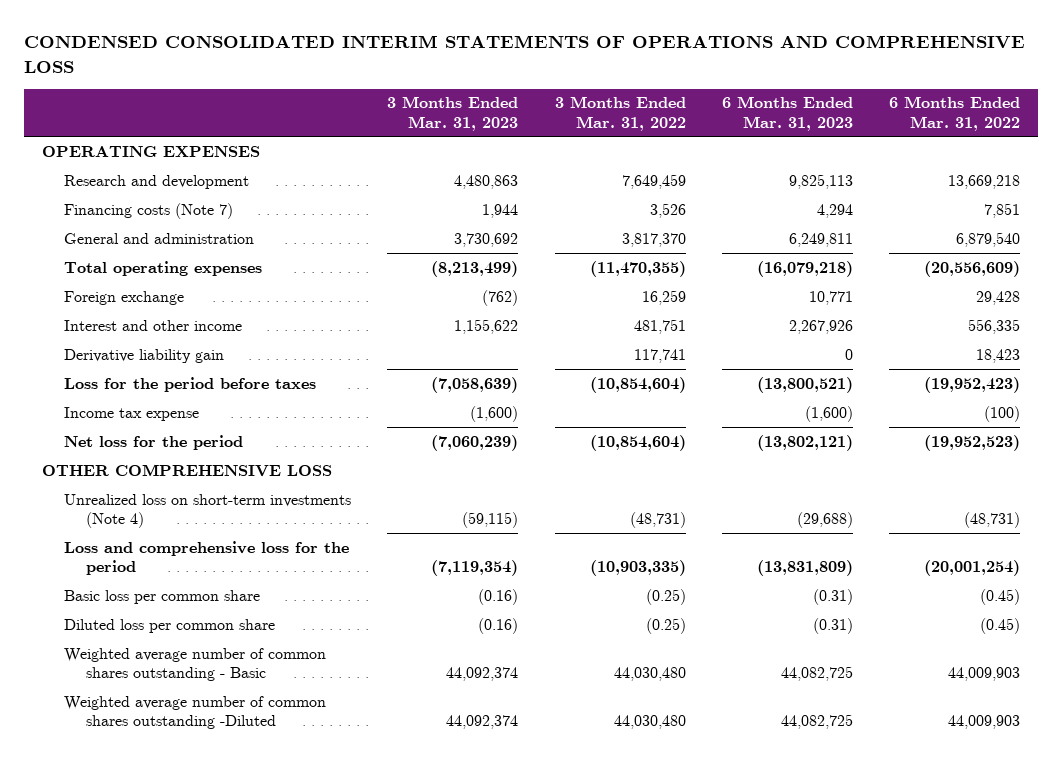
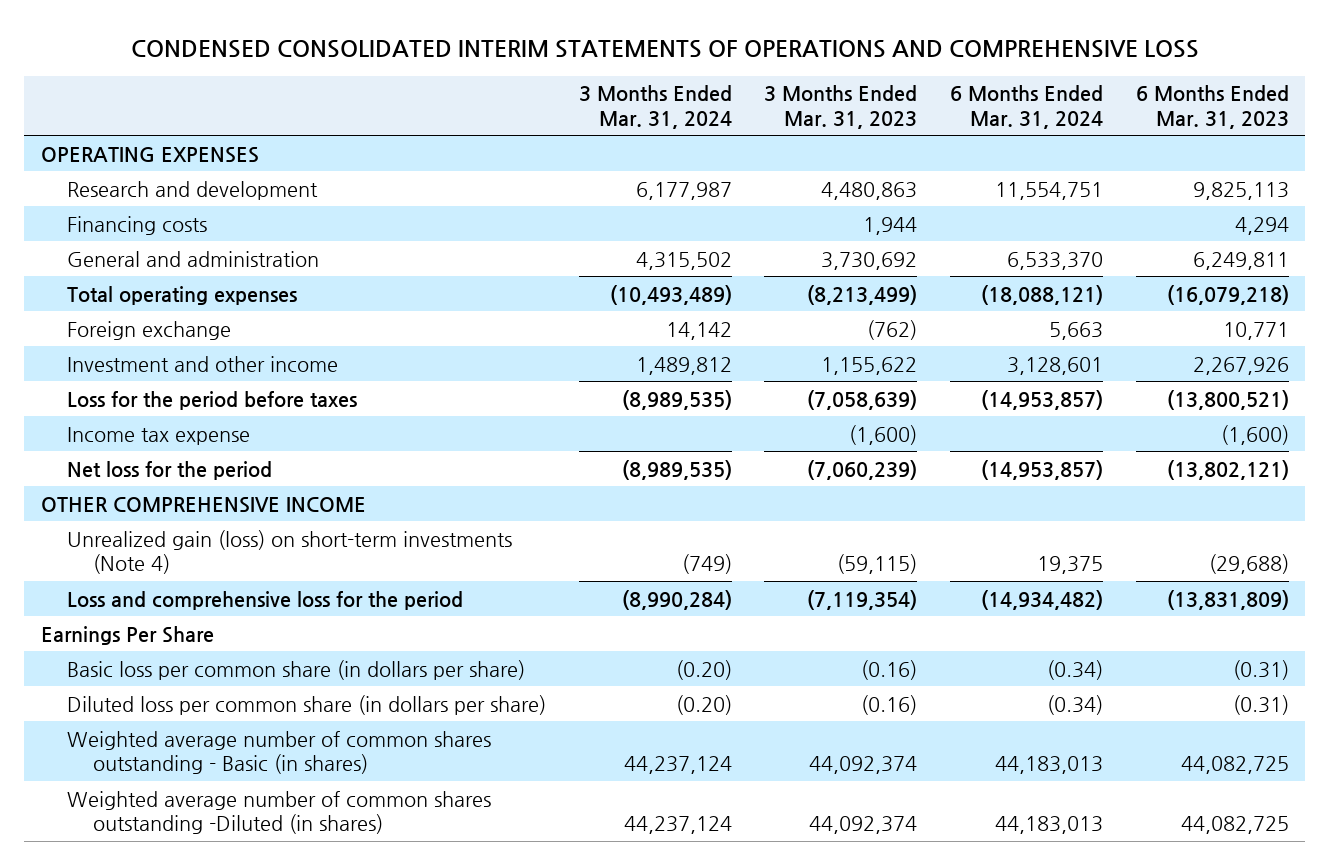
- | 3 Months Ended Mar. 31, 2023 | 3 Months Ended Mar. 31, 2022 | 6 Months Ended Mar. 31, 2023 | 6 Months Ended Mar. 31, 2022
+ | 3 Months Ended Mar. 31, 2024 | 3 Months Ended Mar. 31, 2023 | 6 Months Ended Mar. 31, 2024 | 6 Months Ended Mar. 31, 2023
- Financing costs (Note 7) | 1,944 | 3,526 | 4,294 | 7,851
+ Financing costs | | 1,944 | | 4,294
- Interest and other income | 1,155,622 | 481,751 | 2,267,926 | 556,335
- Derivative liability gain | | 117,741 | 0 | 18,423
+ Investment and other income | 1,489,812 | 1,155,622 | 3,128,601 | 2,267,926
- OTHER COMPREHENSIVE LOSS
- Unrealized loss on short-term investments (Note 4) | (59,115) | (48,731) | (29,688) | (48,731)
+ OTHER COMPREHENSIVE INCOME
+ Unrealized gain (loss) on short-term investments (Note 4) | (749) | (59,115) | 19,375 | (29,688)
- Basic loss per common share | (0.16) | (0.25) | (0.31) | (0.45)
- Diluted loss per common share | (0.16) | (0.25) | (0.31) | (0.45)
- Weighted average number of common shares outstanding - Basic | 44,092,374 | 44,030,480 | 44,082,725 | 44,009,903
- Weighted average number of common shares outstanding -Diluted | 44,092,374 | 44,030,480 | 44,082,725 | 44,009,903
+ Earnings Per Share
+ Basic loss per common share (in dollars per share) | (0.20) | (0.16) | (0.34) | (0.31)
+ Diluted loss per common share (in dollars per share) | (0.20) | (0.16) | (0.34) | (0.31)
+ Weighted average number of common shares outstanding - Basic (in shares) | 44,237,124 | 44,092,374 | 44,183,013 | 44,082,725
+ Weighted average number of common shares outstanding -Diluted (in shares) | 44,237,124 | 44,092,374 | 44,183,013 | 44,082,725

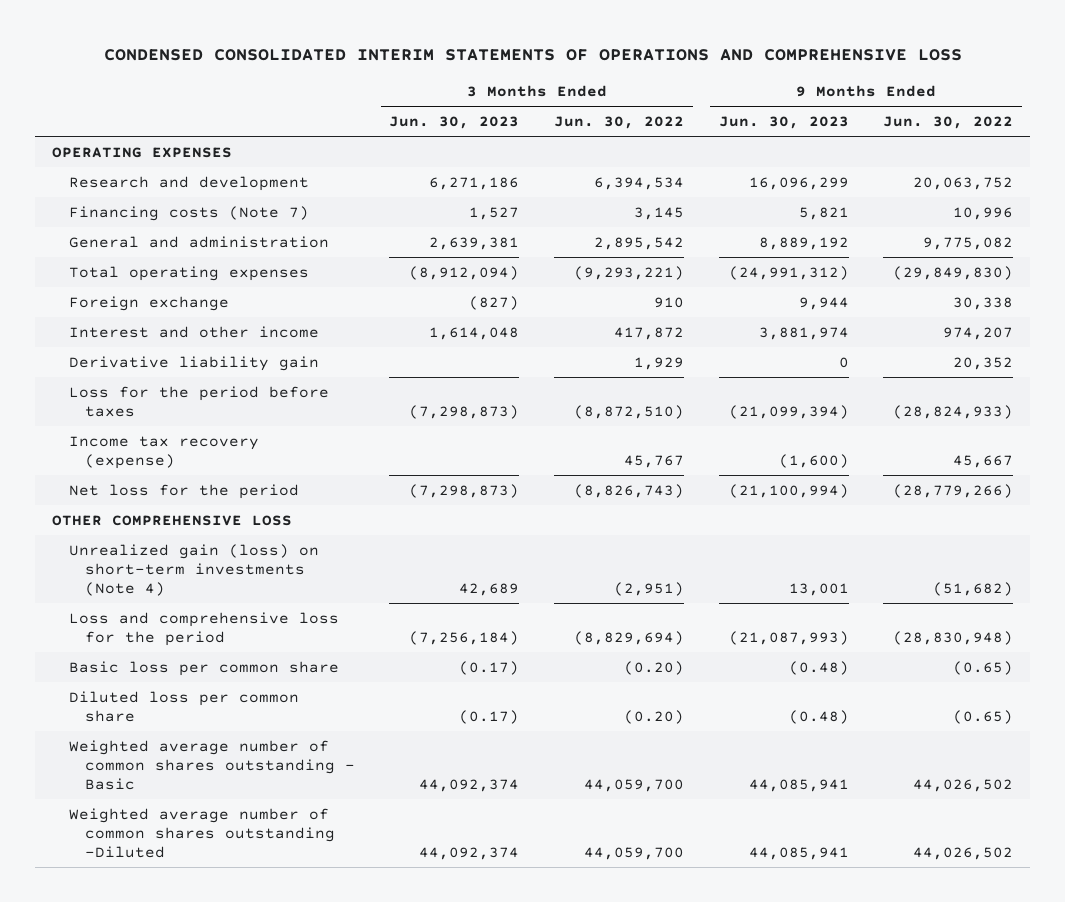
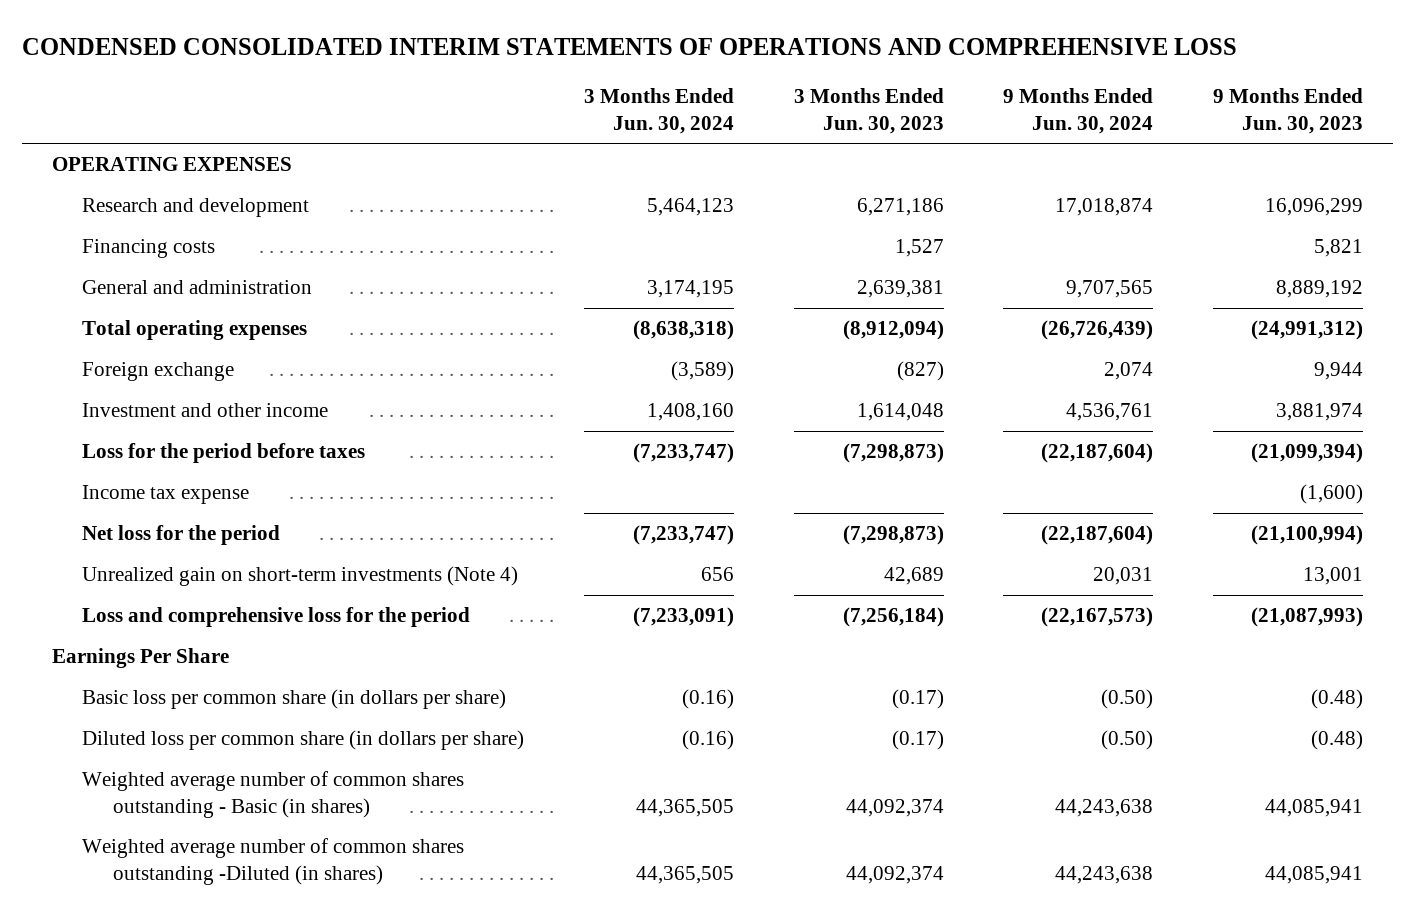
- | 3 Months Ended Jun. 30, 2023 | 3 Months Ended Jun. 30, 2022 | 9 Months Ended Jun. 30, 2023 | 9 Months Ended Jun. 30, 2022
+ | 3 Months Ended Jun. 30, 2024 | 3 Months Ended Jun. 30, 2023 | 9 Months Ended Jun. 30, 2024 | 9 Months Ended Jun. 30, 2023
- Financing costs (Note 7) | 1,527 | 3,145 | 5,821 | 10,996
+ Financing costs | | 1,527 | | 5,821
- Interest and other income | 1,614,048 | 417,872 | 3,881,974 | 974,207
- Derivative liability gain | | 1,929 | 0 | 20,352
+ Investment and other income | 1,408,160 | 1,614,048 | 4,536,761 | 3,881,974
- Income tax recovery (expense) | | 45,767 | (1,600) | 45,667
+ Income tax expense | | | | (1,600)
- OTHER COMPREHENSIVE LOSS
- Unrealized gain (loss) on short-term investments (Note 4) | 42,689 | (2,951) | 13,001 | (51,682)
+ Unrealized gain on short-term investments (Note 4) | 656 | 42,689 | 20,031 | 13,001
- Basic loss per common share | (0.17) | (0.20) | (0.48) | (0.65)
- Diluted loss per common share | (0.17) | (0.20) | (0.48) | (0.65)
- Weighted average number of common shares outstanding - Basic | 44,092,374 | 44,059,700 | 44,085,941 | 44,026,502
- Weighted average number of common shares outstanding -Diluted | 44,092,374 | 44,059,700 | 44,085,941 | 44,026,502
+ Earnings Per Share
+ Basic loss per common share (in dollars per share) | (0.16) | (0.17) | (0.50) | (0.48)
+ Diluted loss per common share (in dollars per share) | (0.16) | (0.17) | (0.50) | (0.48)
+ Weighted average number of common shares outstanding - Basic (in shares) | 44,365,505 | 44,092,374 | 44,243,638 | 44,085,941
+ Weighted average number of common shares outstanding -Diluted (in shares) | 44,365,505 | 44,092,374 | 44,243,638 | 44,085,941

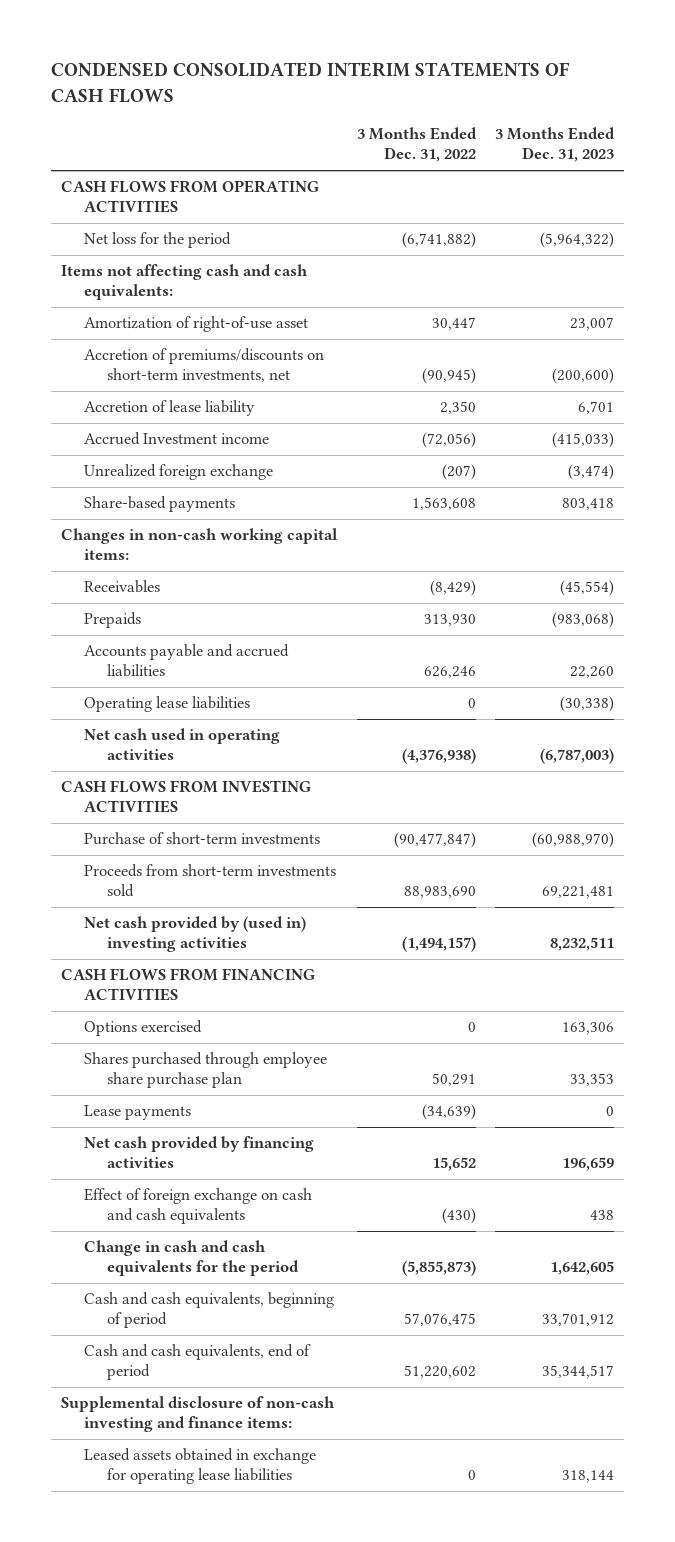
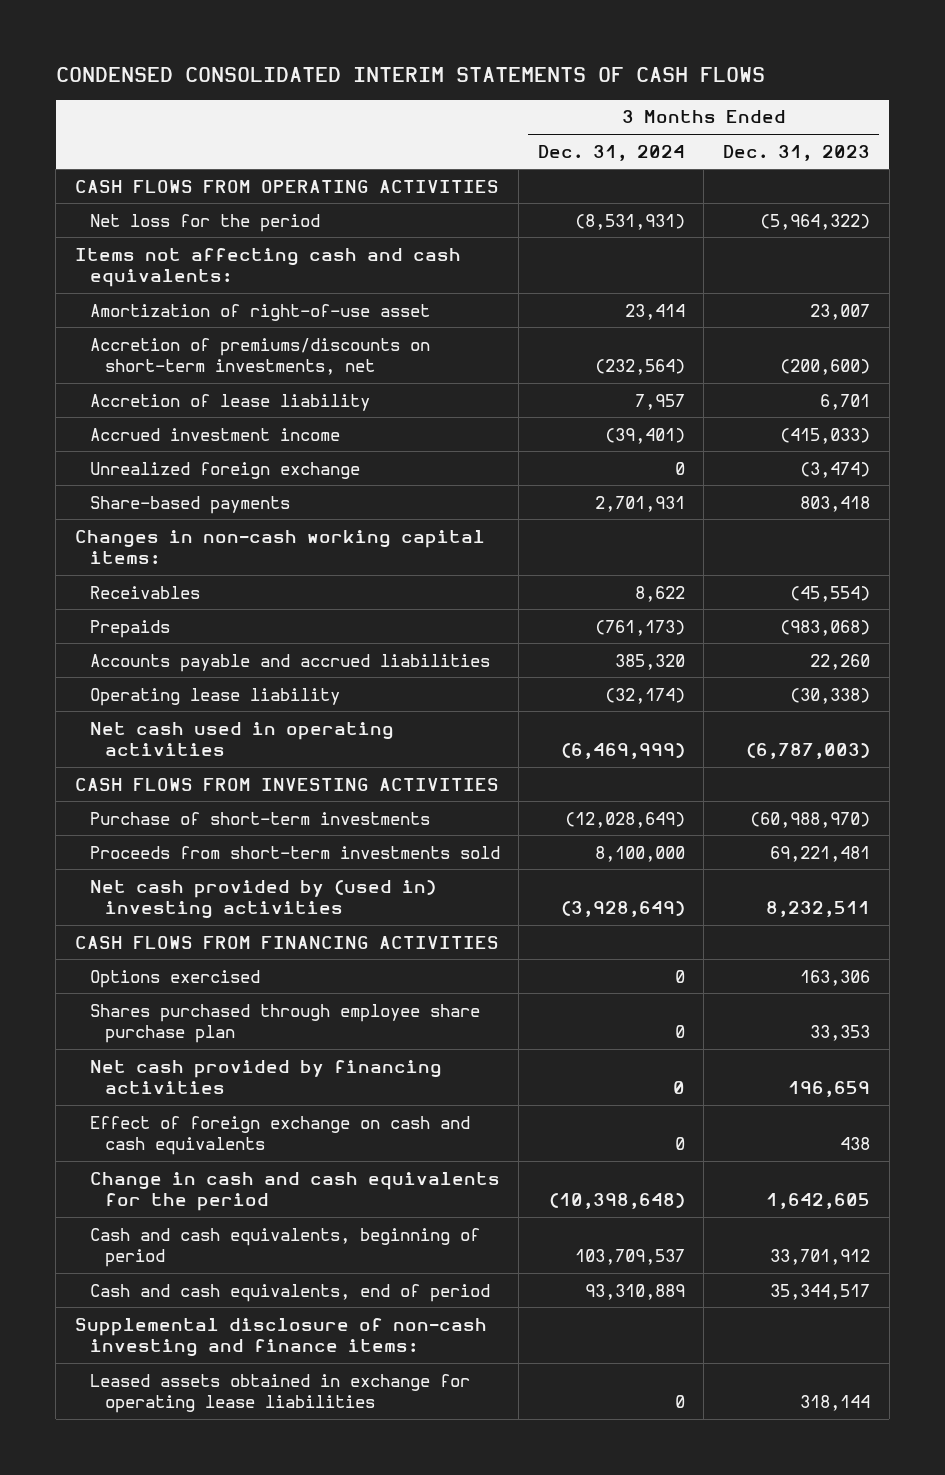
- | 3 Months Ended Dec. 31, 2022 | 3 Months Ended Dec. 31, 2023
+ | 3 Months Ended Dec. 31, 2024 | 3 Months Ended Dec. 31, 2023
- Accrued Investment income | (72,056) | (415,033)
+ Accrued investment income | (39,401) | (415,033)
- Operating lease liabilities | 0 | (30,338)
+ Operating lease liability | (32,174) | (30,338)
- Lease payments | (34,639) | 0

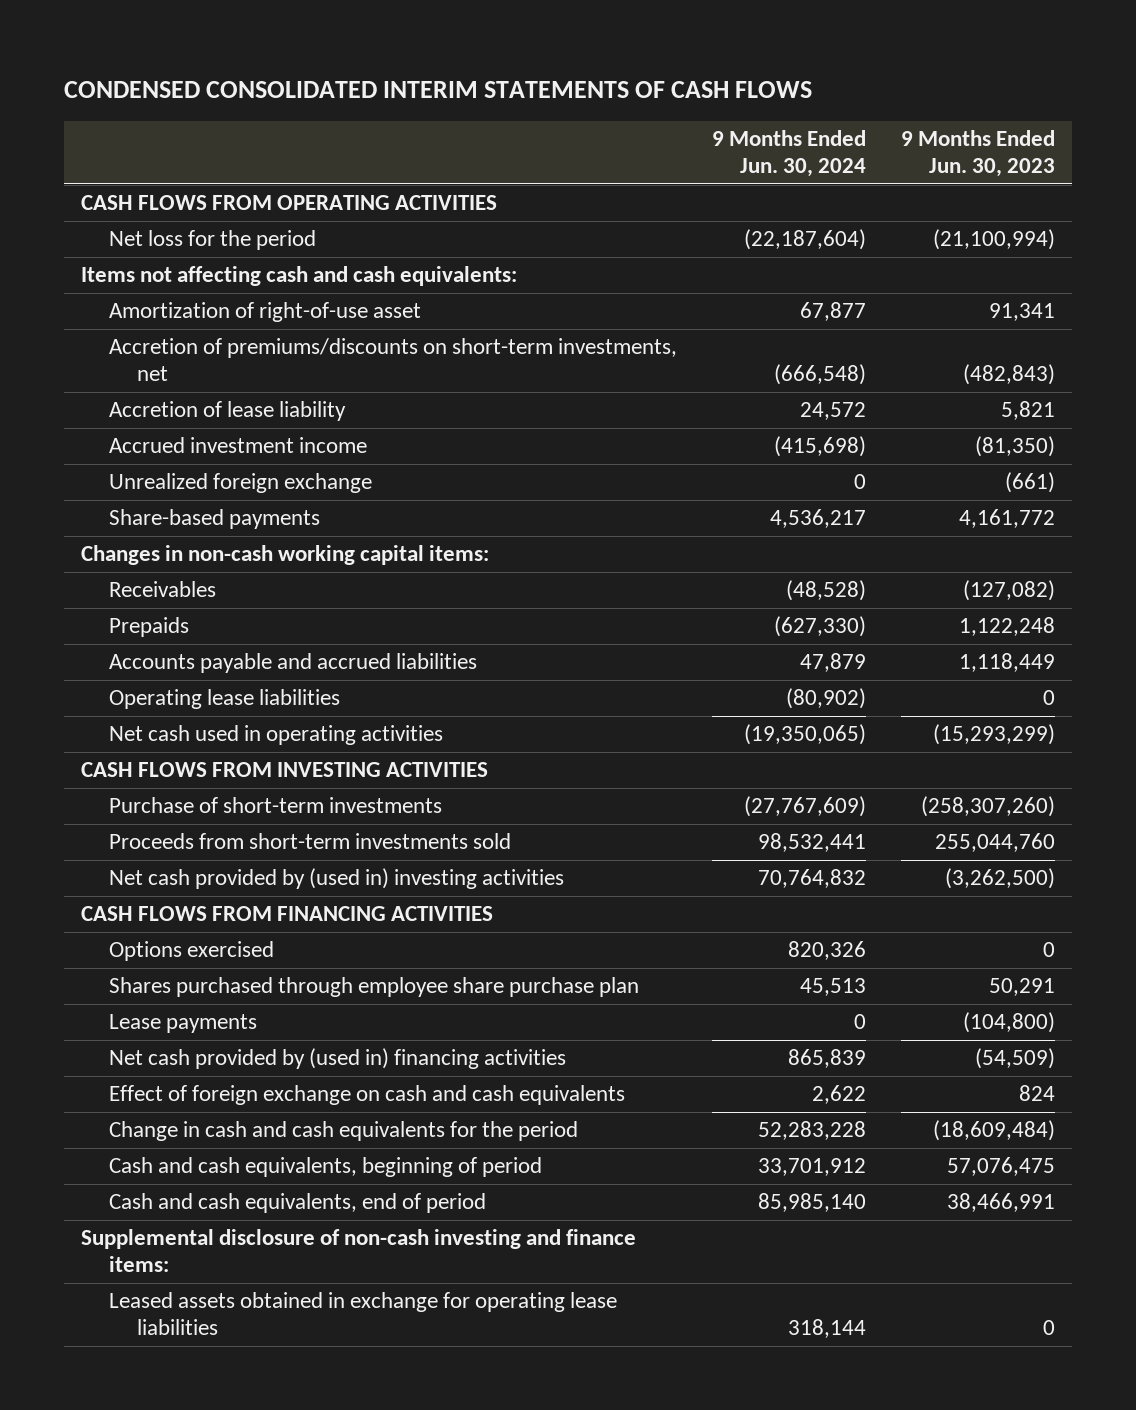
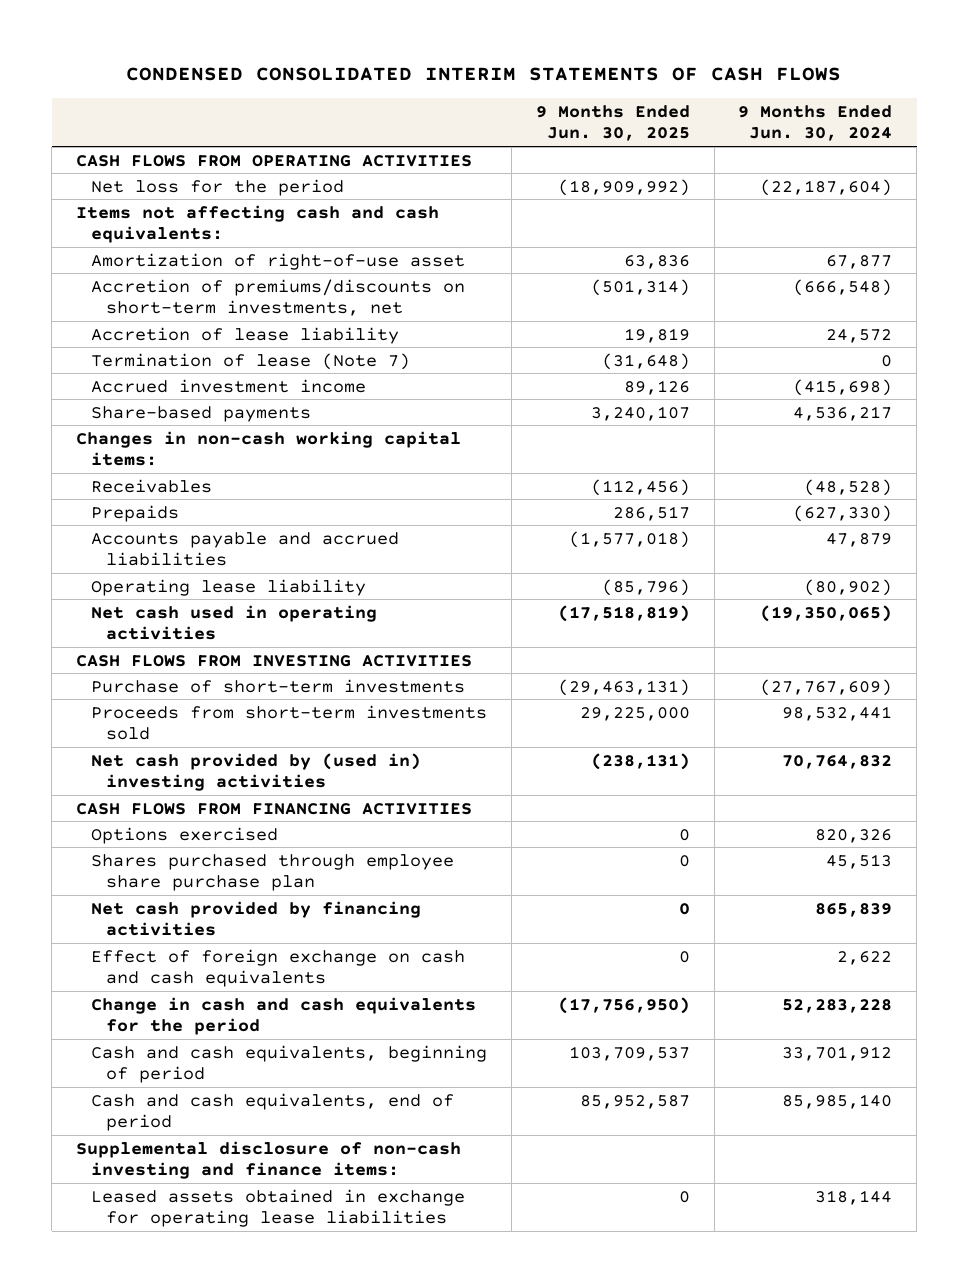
- | 9 Months Ended Jun. 30, 2024 | 9 Months Ended Jun. 30, 2023
+ | 9 Months Ended Jun. 30, 2025 | 9 Months Ended Jun. 30, 2024
+ Termination of lease (Note 7) | (31,648) | 0
- Unrealized foreign exchange | 0 | (661)
- Operating lease liabilities | (80,902) | 0
+ Operating lease liability | (85,796) | (80,902)
- Lease payments | 0 | (104,800)
- Net cash provided by (used in) financing activities | 865,839 | (54,509)
+ Net cash provided by financing activities | 0 | 865,839

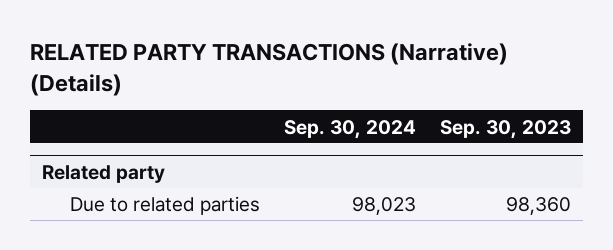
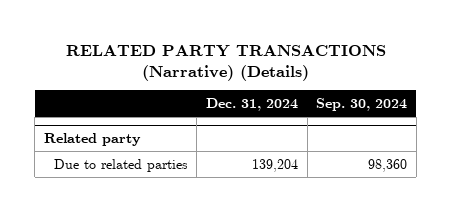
- | Sep. 30, 2024 | Sep. 30, 2023
+ | Dec. 31, 2024 | Sep. 30, 2024
@ Related party
- Due to related parties | 98,023 | 98,360
+ Due to related parties | 139,204 | 98,360

